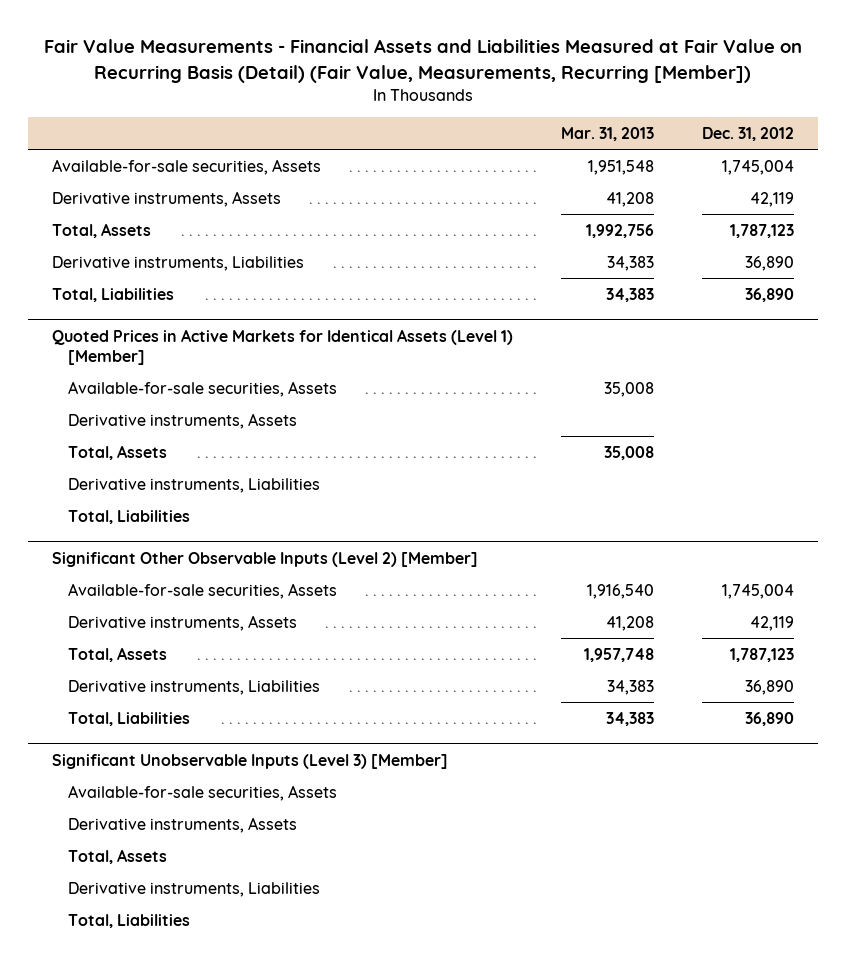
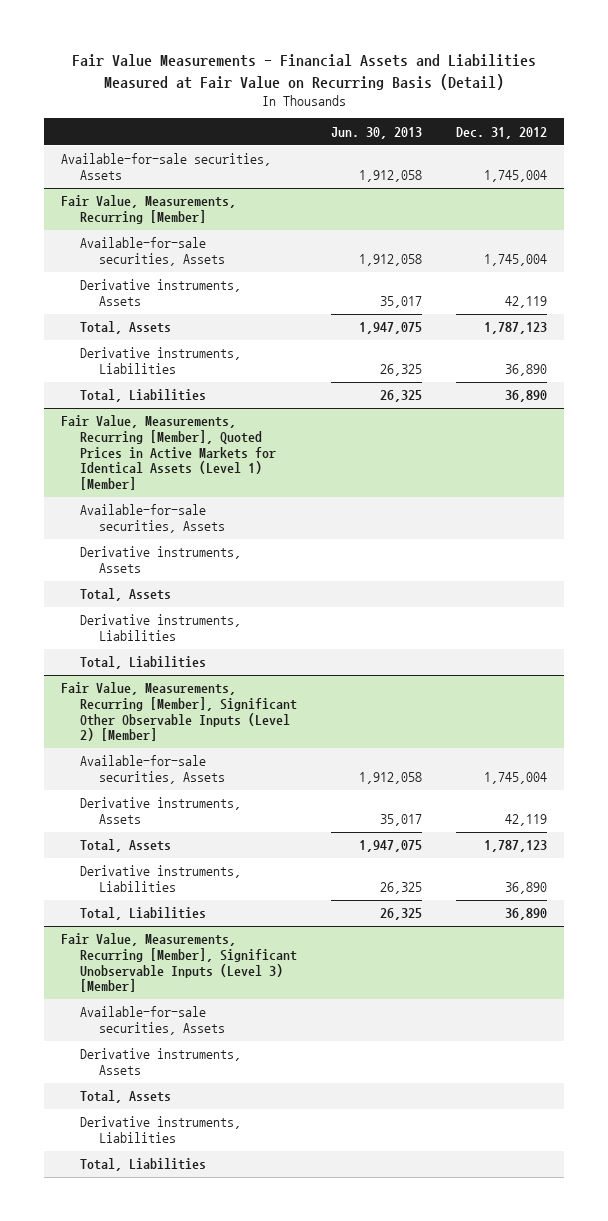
- Fair Value Measurements - Financial Assets and Liabilities Measured at Fair Value on Recurring Basis (Detail) (Fair Value, Measurements, Recurring [Member])
+ Fair Value Measurements - Financial Assets and Liabilities Measured at Fair Value on Recurring Basis (Detail)
- | Mar. 31, 2013 | Dec. 31, 2012
+ | Jun. 30, 2013 | Dec. 31, 2012
+ Fair Value, Measurements, Recurring [Member]
+ Available-for-sale securities, Assets | 1,912,058 | 1,745,004
- Quoted Prices in Active Markets for Identical Assets (Level 1) [Member]
+ Fair Value, Measurements, Recurring [Member], Quoted Prices in Active Markets for Identical Assets (Level 1) [Member]
- Significant Other Observable Inputs (Level 2) [Member]
+ Fair Value, Measurements, Recurring [Member], Significant Other Observable Inputs (Level 2) [Member]
- Significant Unobservable Inputs (Level 3) [Member]
+ Fair Value, Measurements, Recurring [Member], Significant Unobservable Inputs (Level 3) [Member]

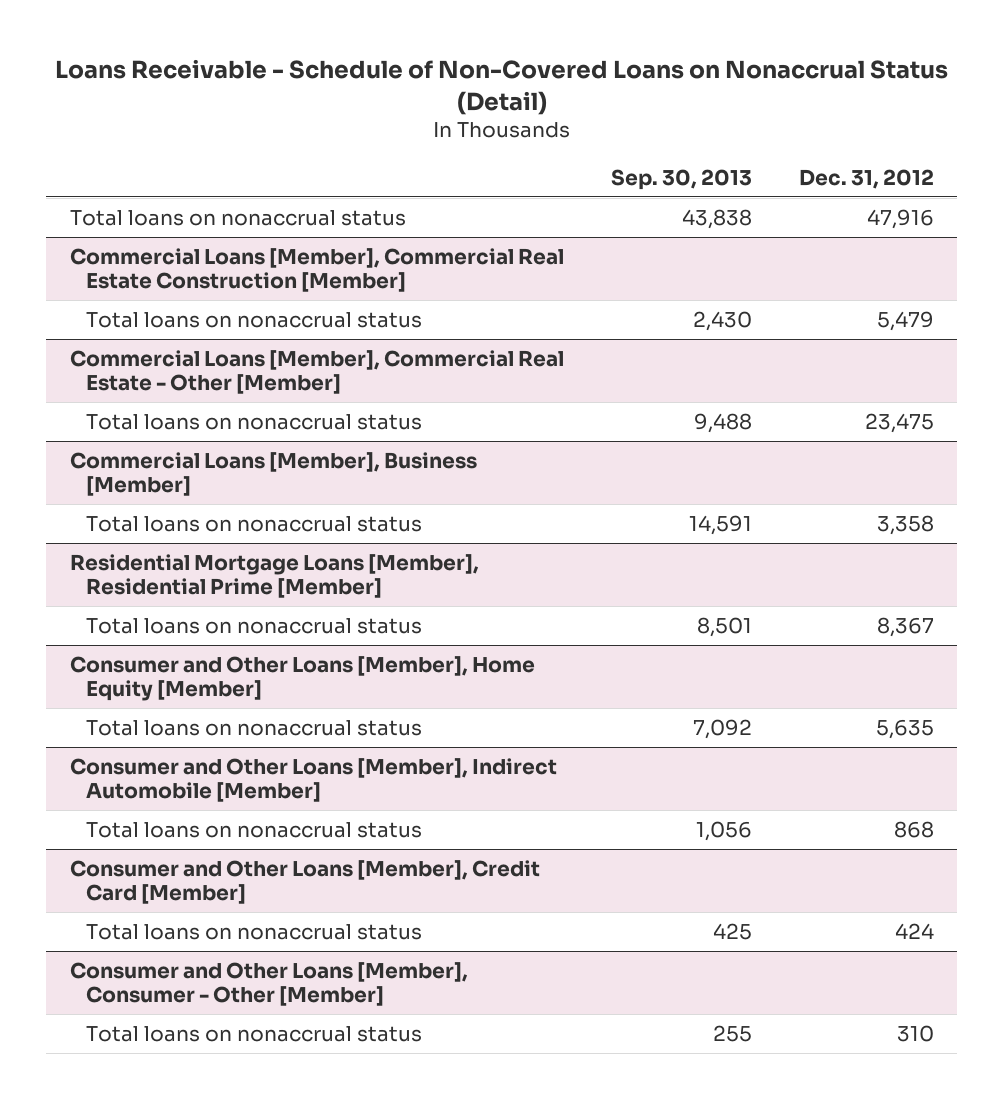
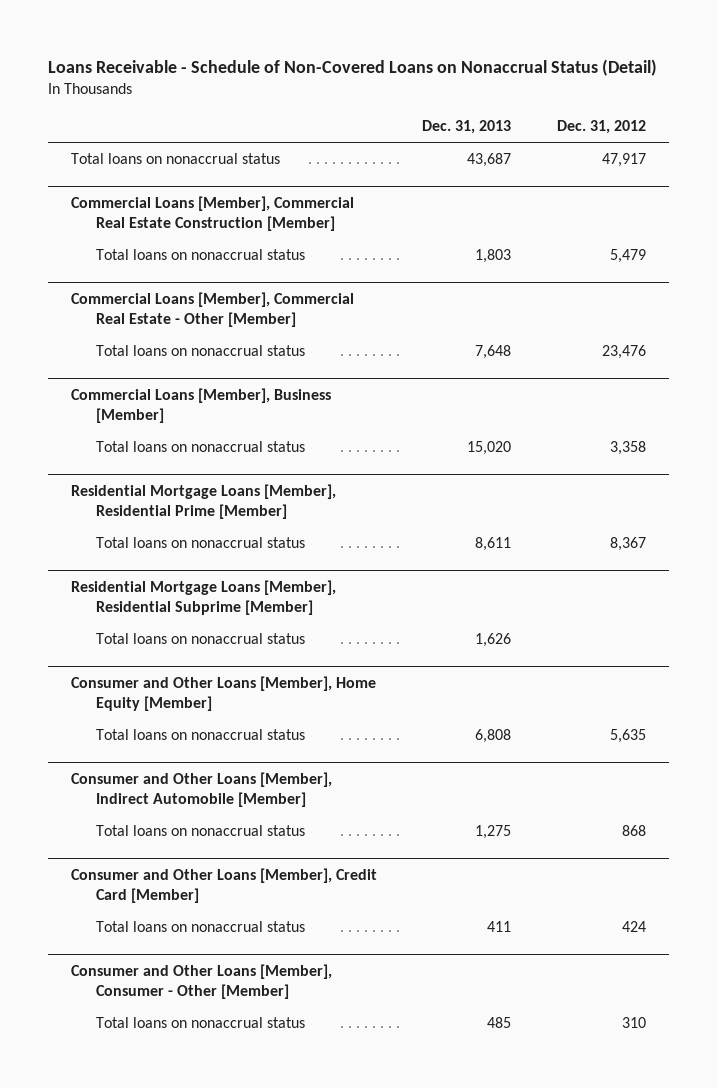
- | Sep. 30, 2013 | Dec. 31, 2012
+ | Dec. 31, 2013 | Dec. 31, 2012
- Total loans on nonaccrual status | 43,838 | 47,916
+ Total loans on nonaccrual status | 43,687 | 47,917
@ Commercial Loans [Member], Commercial Real Estate - Other [Member]
- Total loans on nonaccrual status | 9,488 | 23,475
+ Total loans on nonaccrual status | 7,648 | 23,476
+ Residential Mortgage Loans [Member], Residential Subprime [Member]
+ Total loans on nonaccrual status | 1,626 |

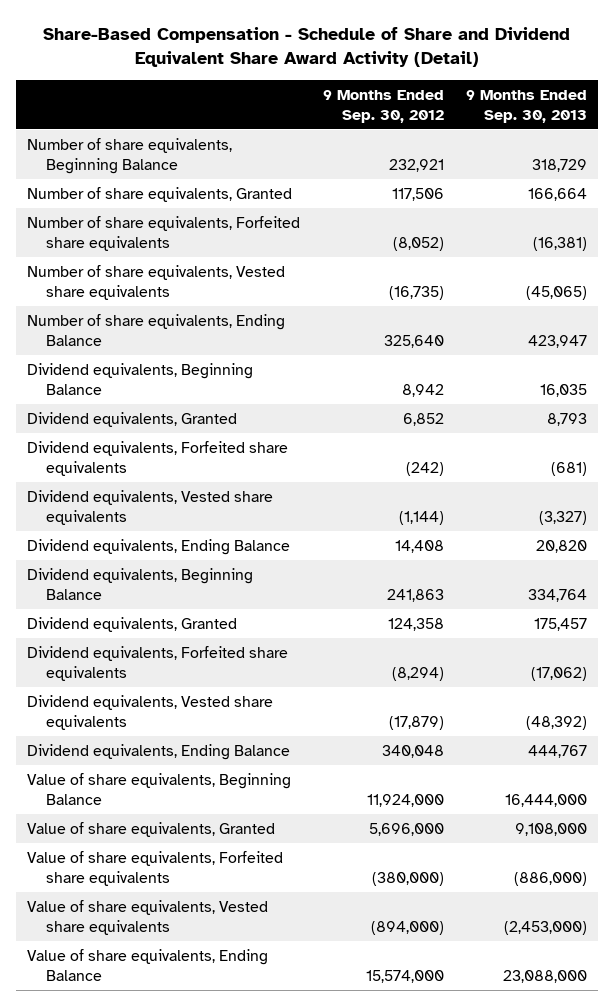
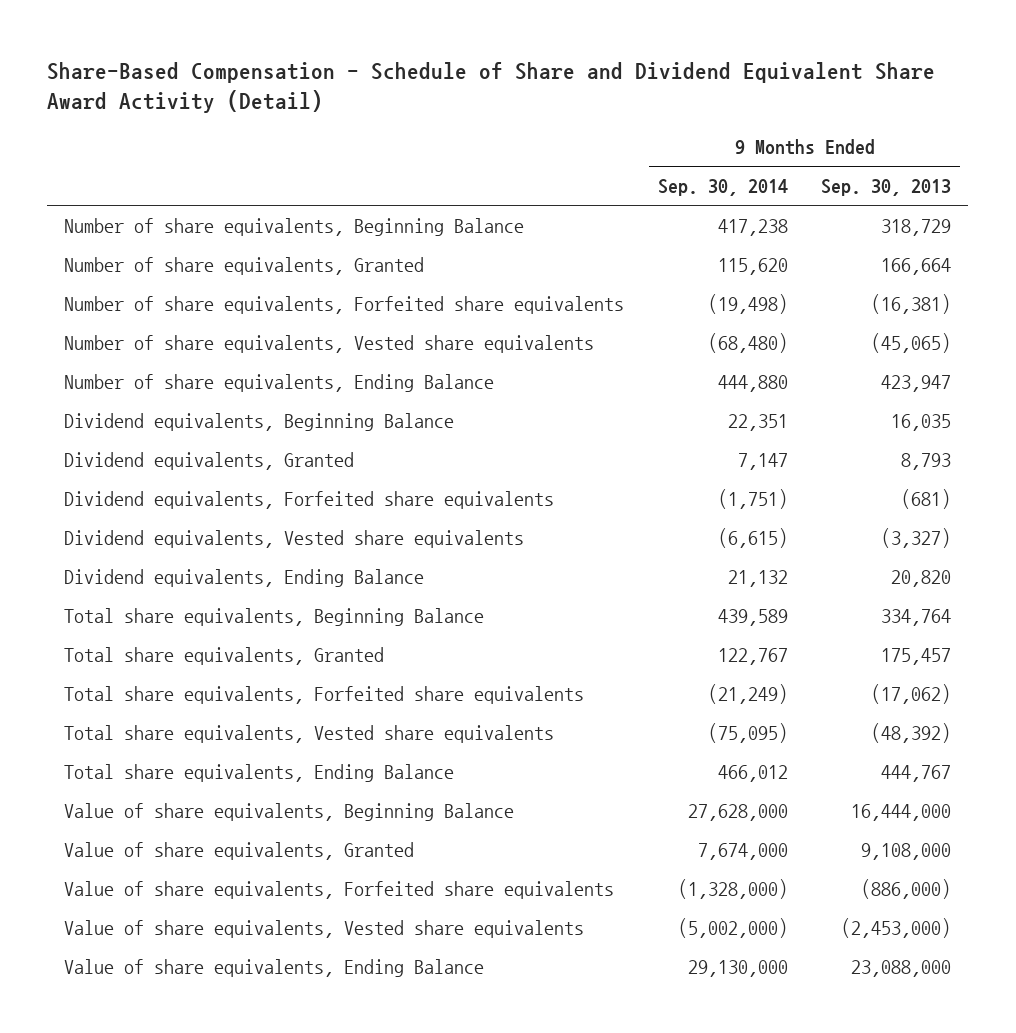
- | 9 Months Ended Sep. 30, 2012 | 9 Months Ended Sep. 30, 2013
+ | 9 Months Ended Sep. 30, 2014 | 9 Months Ended Sep. 30, 2013
- Dividend equivalents, Beginning Balance | 241,863 | 334,764
- Dividend equivalents, Granted | 124,358 | 175,457
- Dividend equivalents, Forfeited share equivalents | (8,294) | (17,062)
- Dividend equivalents, Vested share equivalents | (17,879) | (48,392)
- Dividend equivalents, Ending Balance | 340,048 | 444,767
+ Total share equivalents, Beginning Balance | 439,589 | 334,764
+ Total share equivalents, Granted | 122,767 | 175,457
+ Total share equivalents, Forfeited share equivalents | (21,249) | (17,062)
+ Total share equivalents, Vested share equivalents | (75,095) | (48,392)
+ Total share equivalents, Ending Balance | 466,012 | 444,767

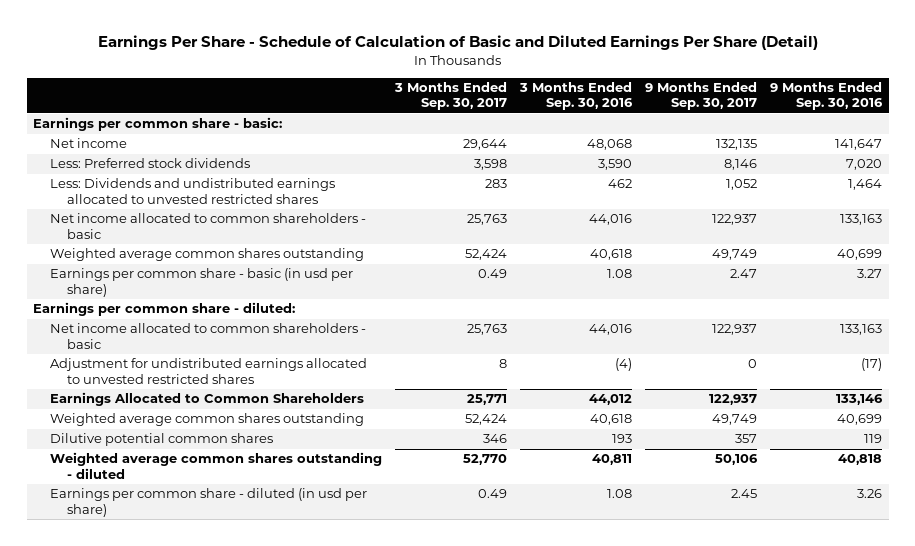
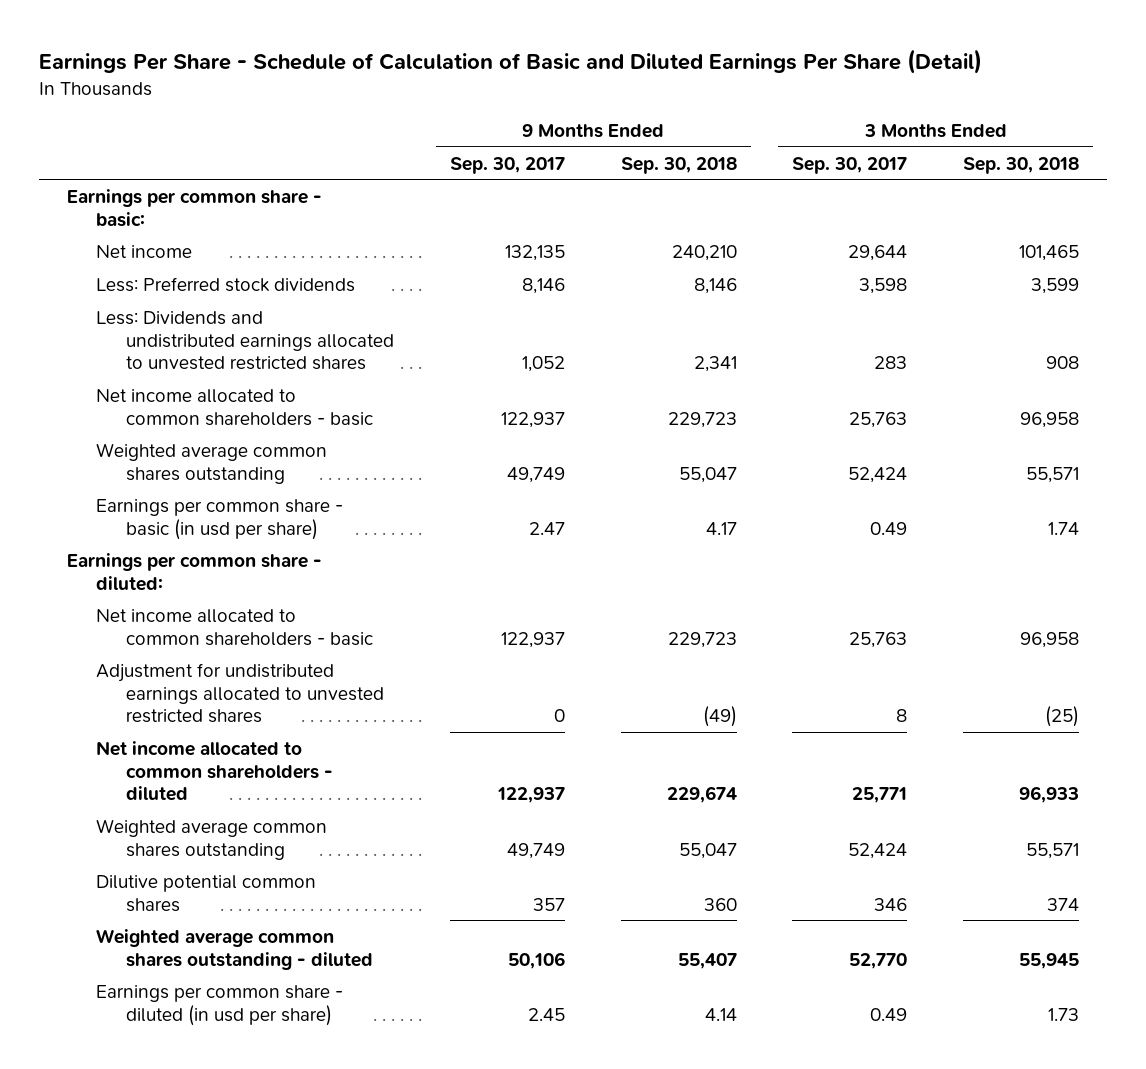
- | 3 Months Ended Sep. 30, 2017 | 3 Months Ended Sep. 30, 2016 | 9 Months Ended Sep. 30, 2017 | 9 Months Ended Sep. 30, 2016
+ | 9 Months Ended Sep. 30, 2017 | 9 Months Ended Sep. 30, 2018 | 3 Months Ended Sep. 30, 2017 | 3 Months Ended Sep. 30, 2018
- Earnings Allocated to Common Shareholders | 25,771 | 44,012 | 122,937 | 133,146
+ Net income allocated to common shareholders - diluted | 122,937 | 229,674 | 25,771 | 96,933

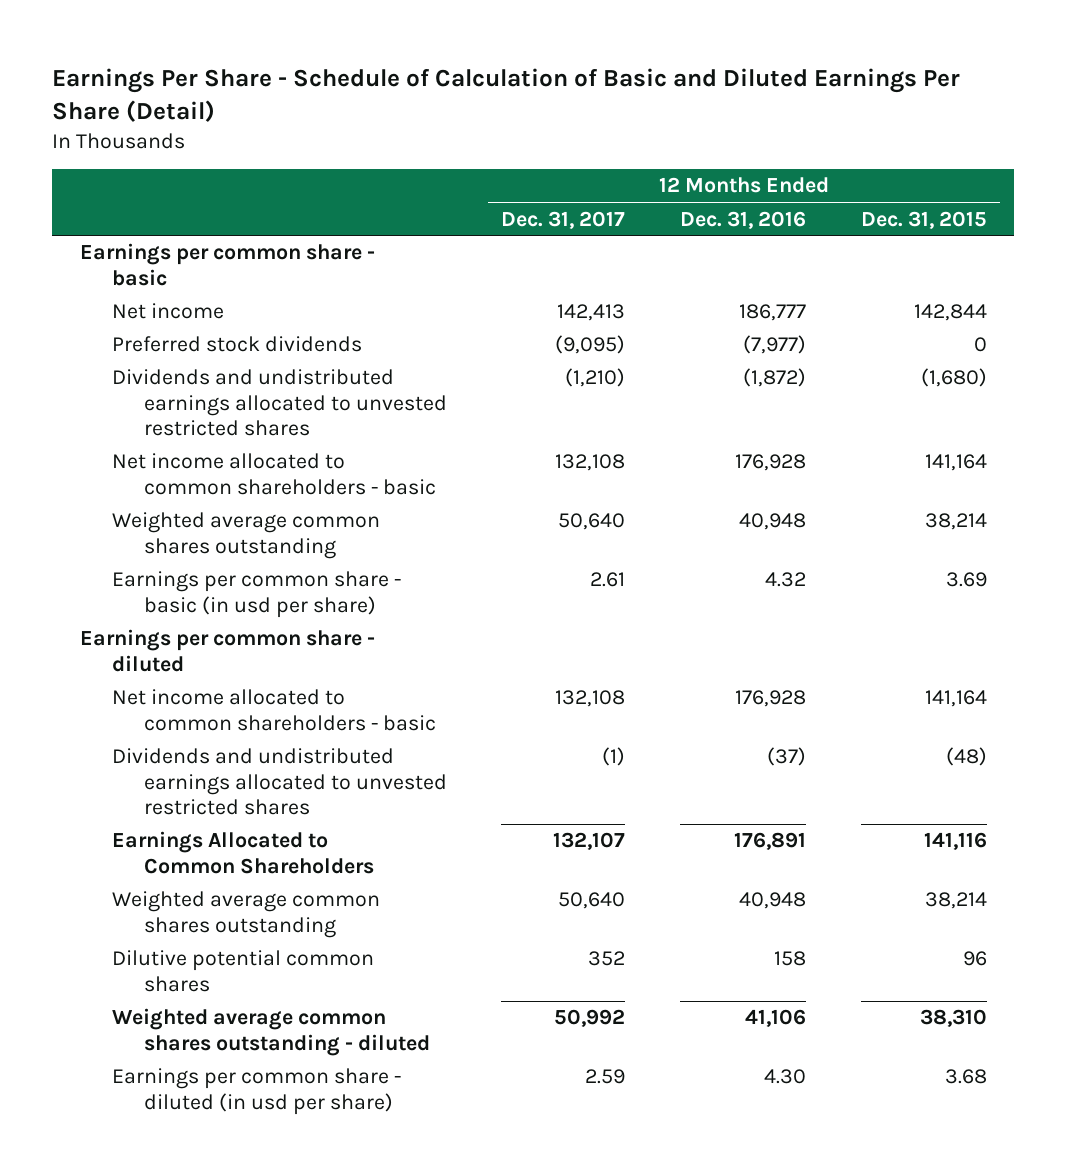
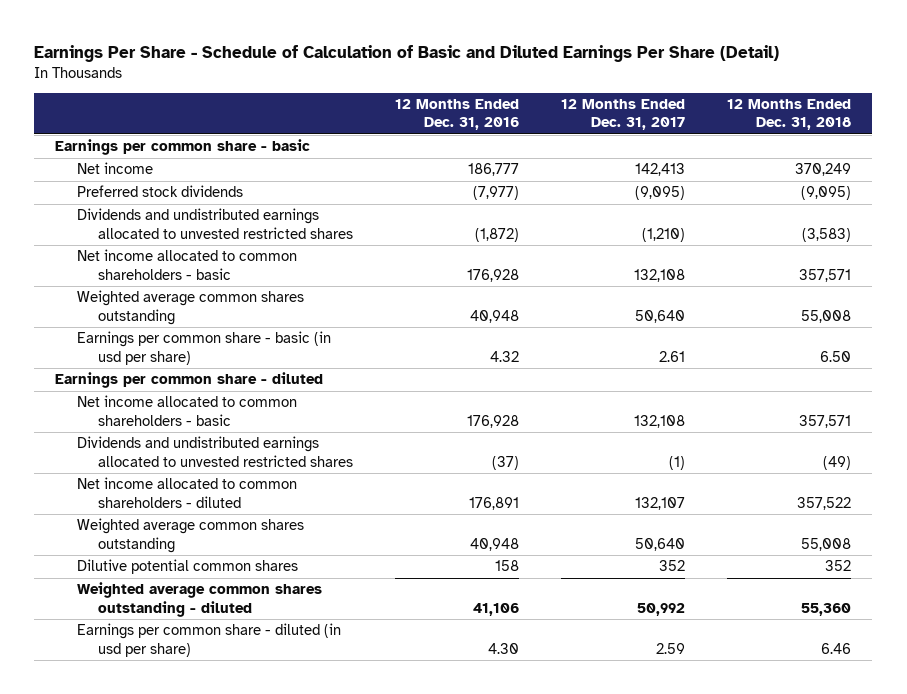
- | 12 Months Ended Dec. 31, 2017 | 12 Months Ended Dec. 31, 2016 | 12 Months Ended Dec. 31, 2015
+ | 12 Months Ended Dec. 31, 2016 | 12 Months Ended Dec. 31, 2017 | 12 Months Ended Dec. 31, 2018
- Earnings Allocated to Common Shareholders | 132,107 | 176,891 | 141,116
+ Net income allocated to common shareholders - diluted | 176,891 | 132,107 | 357,522

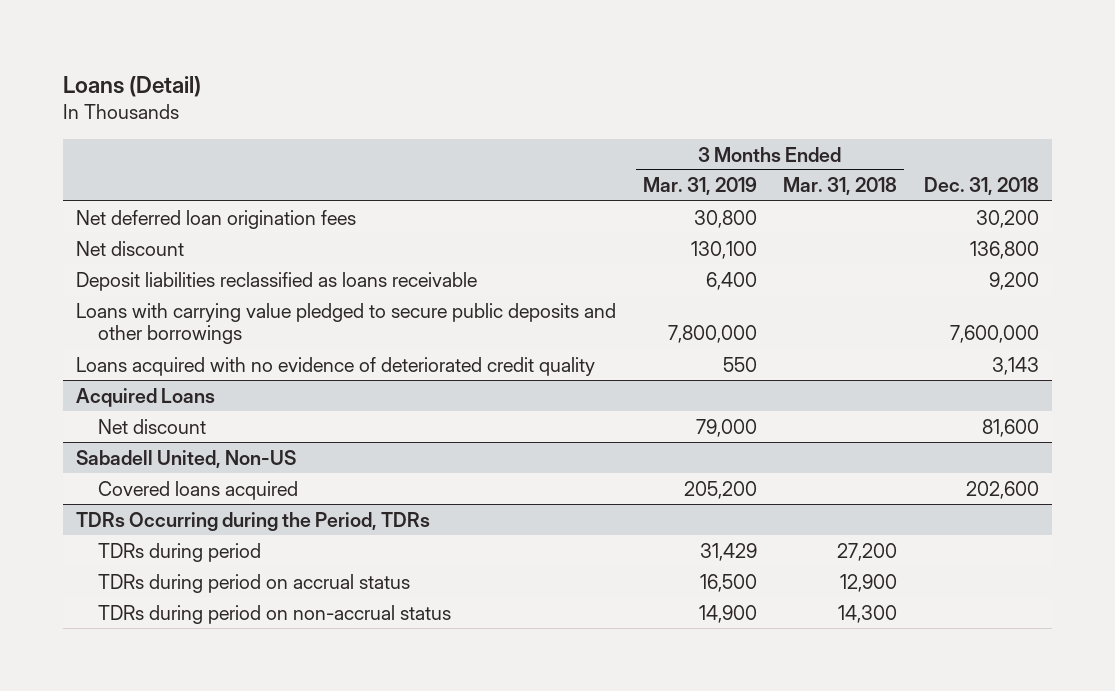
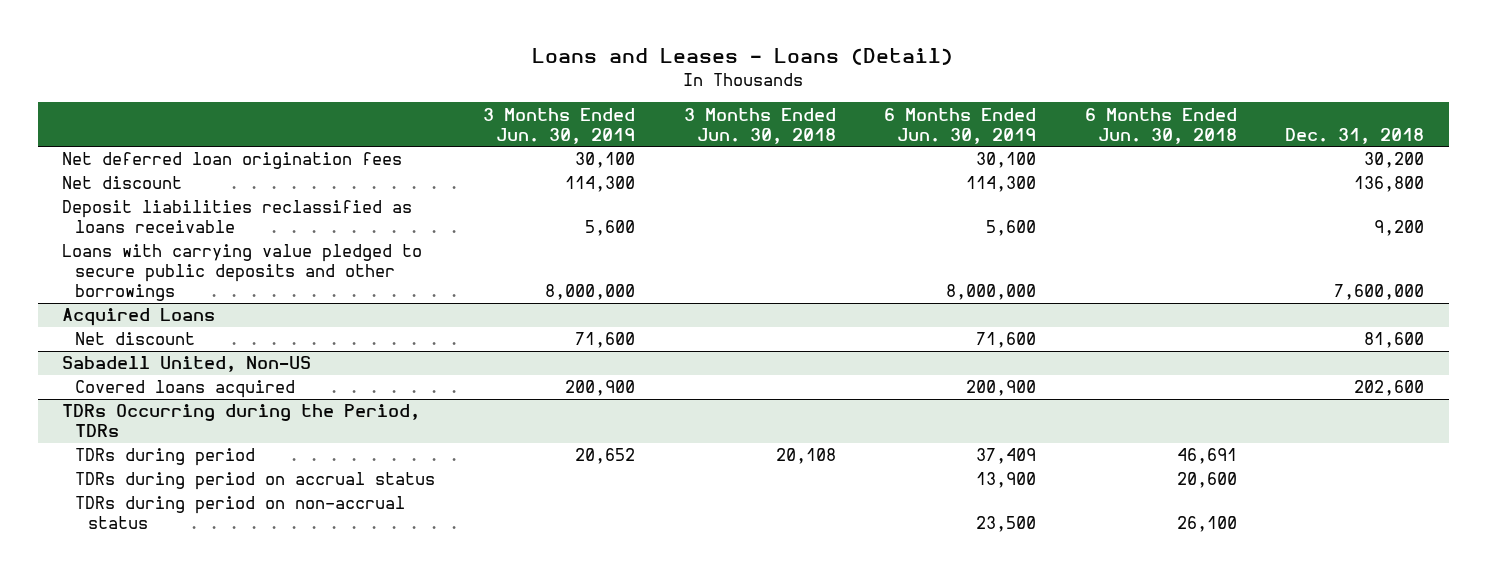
- Loans (Detail)
+ Loans and Leases - Loans (Detail)
- | 3 Months Ended Mar. 31, 2019 | 3 Months Ended Mar. 31, 2018 | Dec. 31, 2018
+ | 3 Months Ended Jun. 30, 2019 | 3 Months Ended Jun. 30, 2018 | 6 Months Ended Jun. 30, 2019 | 6 Months Ended Jun. 30, 2018 | Dec. 31, 2018
- Loans acquired with no evidence of deteriorated credit quality | 550 | | 3,143

